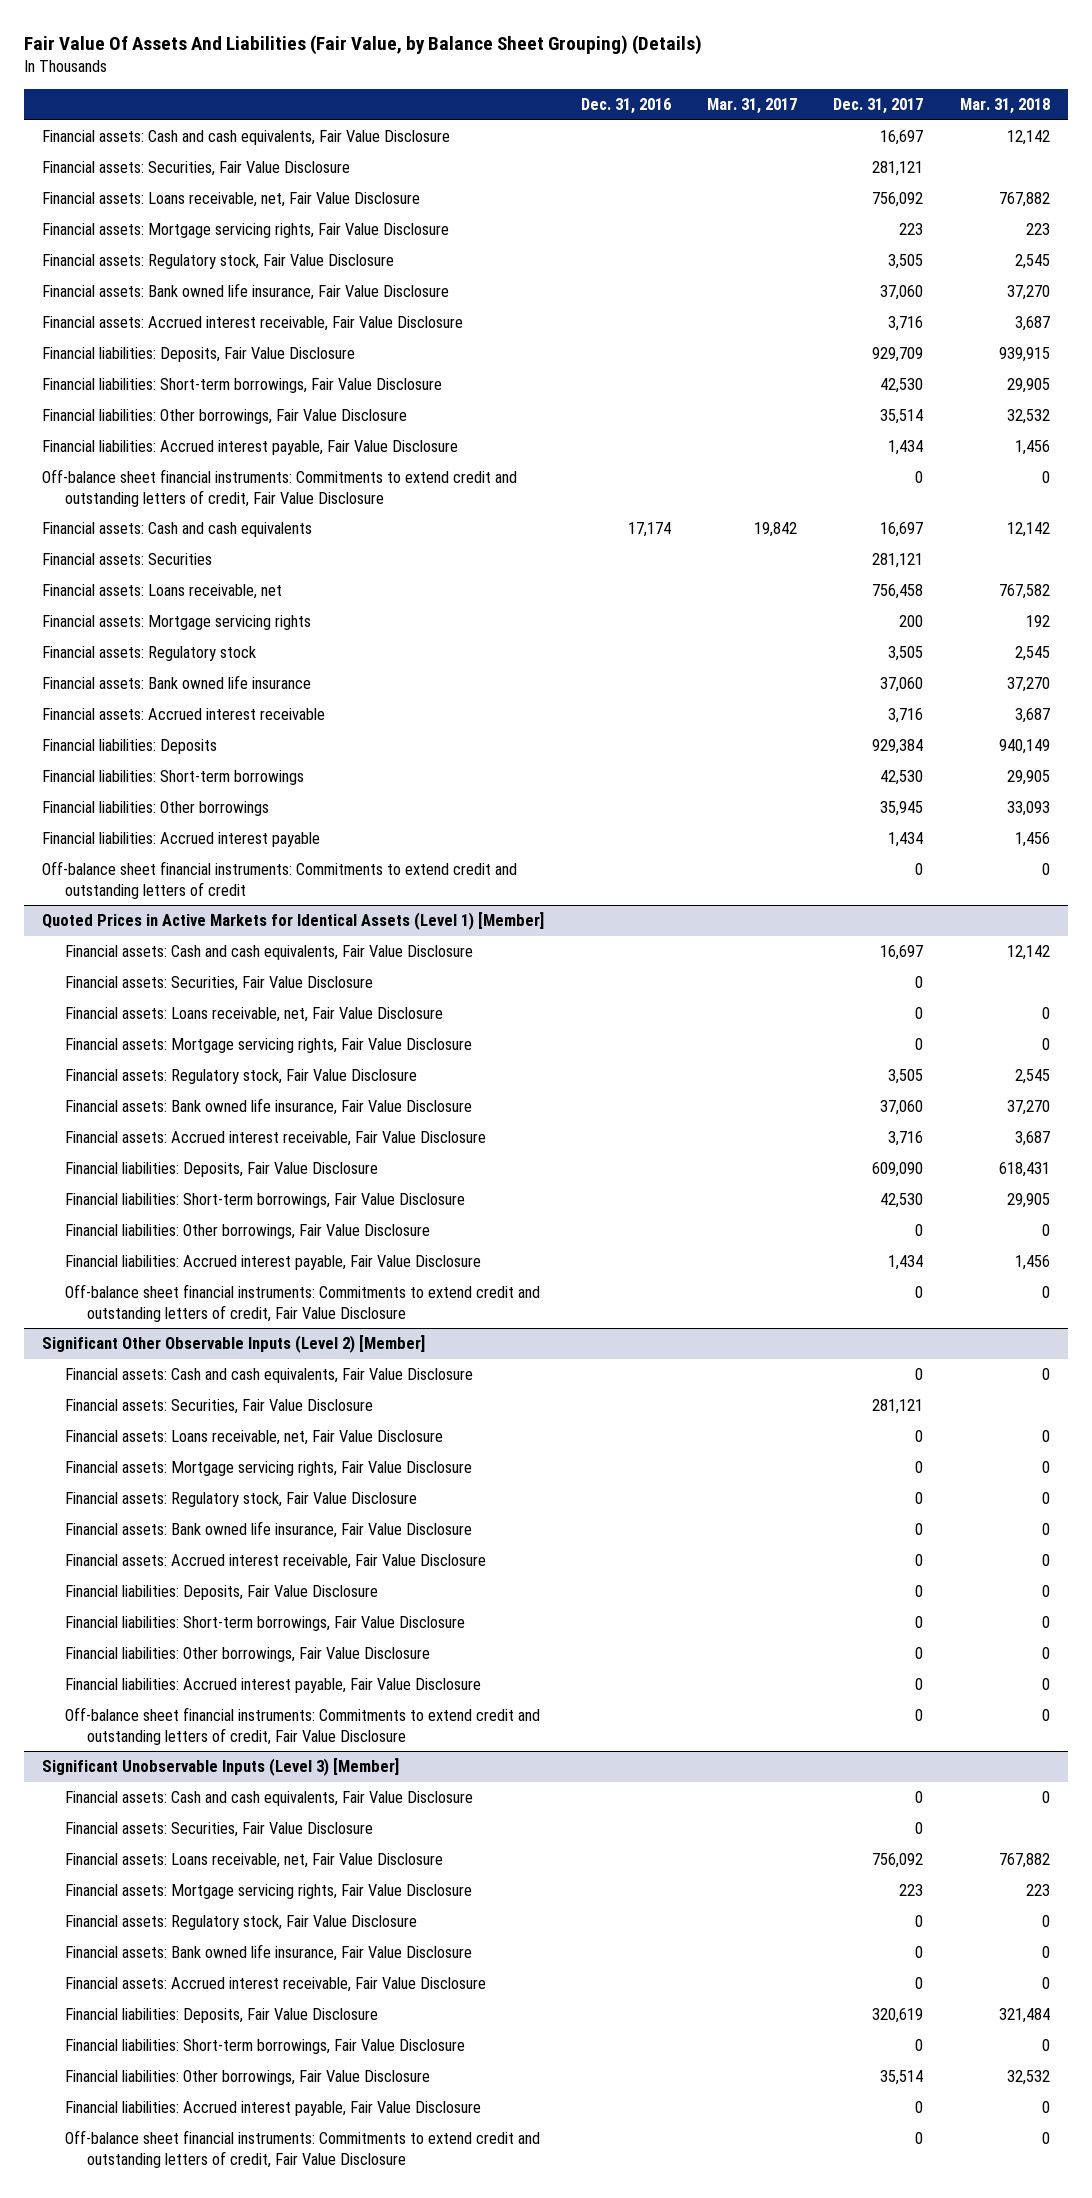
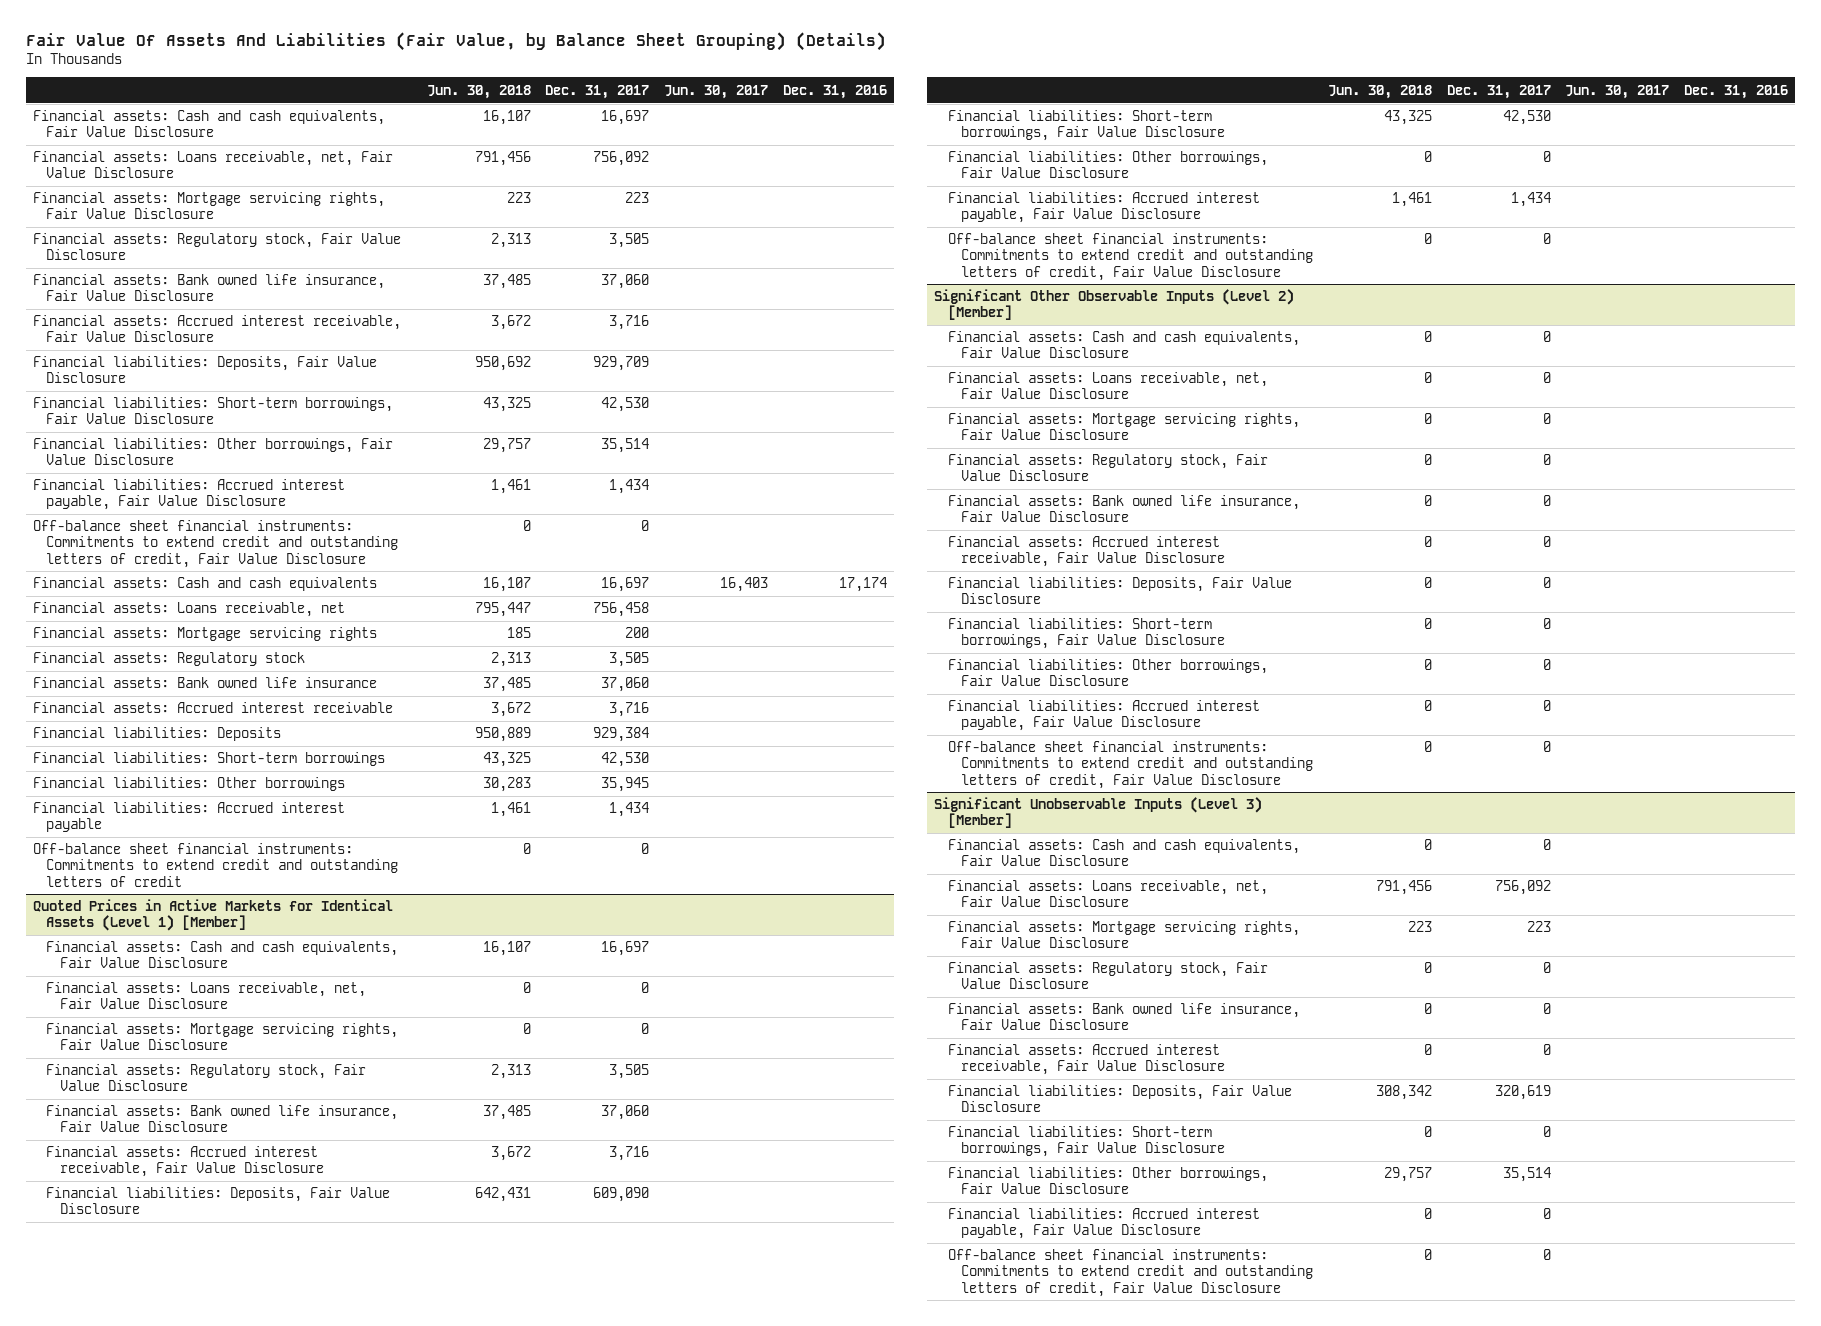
- | Dec. 31, 2016 | Mar. 31, 2017 | Dec. 31, 2017 | Mar. 31, 2018
+ | Jun. 30, 2018 | Dec. 31, 2017 | Jun. 30, 2017 | Dec. 31, 2016
- Financial assets: Securities, Fair Value Disclosure | | | 281,121 |
- Financial assets: Securities | | | 281,121 |
@ Quoted Prices in Active Markets for Identical Assets (Level 1) [Member]
- Financial assets: Securities, Fair Value Disclosure | | | 0 |
@ Significant Other Observable Inputs (Level 2) [Member]
- Financial assets: Securities, Fair Value Disclosure | | | 281,121 |
@ Significant Unobservable Inputs (Level 3) [Member]
- Financial assets: Securities, Fair Value Disclosure | | | 0 |

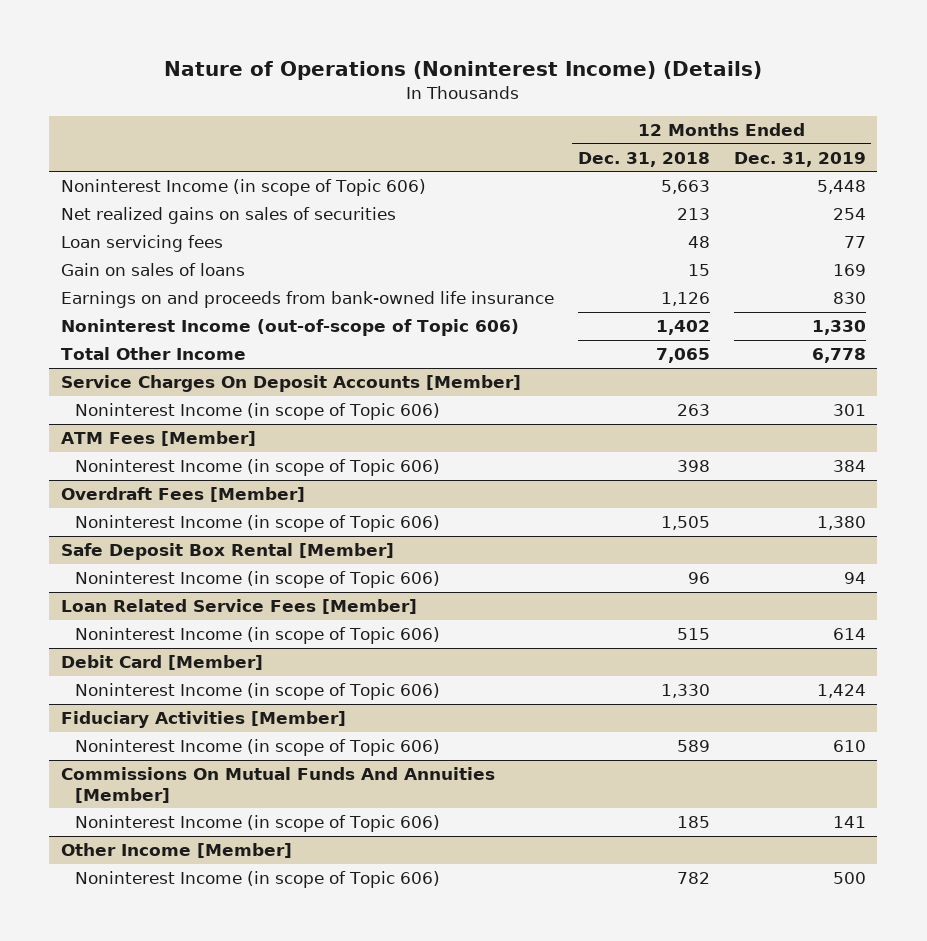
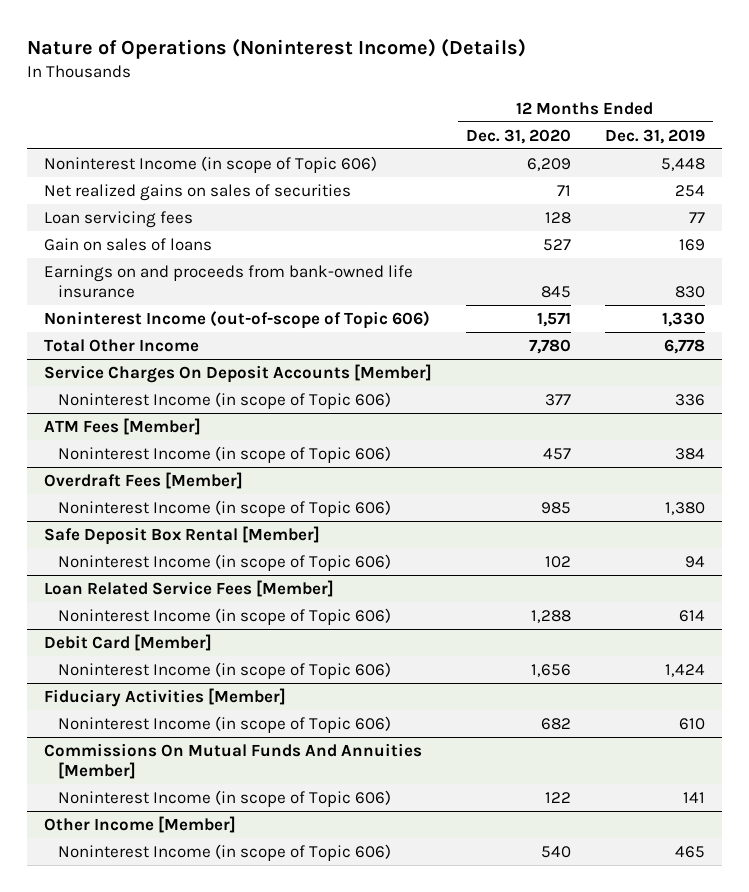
- | 12 Months Ended Dec. 31, 2018 | 12 Months Ended Dec. 31, 2019
+ | 12 Months Ended Dec. 31, 2020 | 12 Months Ended Dec. 31, 2019
@ Service Charges On Deposit Accounts [Member]
- Noninterest Income (in scope of Topic 606) | 263 | 301
+ Noninterest Income (in scope of Topic 606) | 377 | 336
@ Other Income [Member]
- Noninterest Income (in scope of Topic 606) | 782 | 500
+ Noninterest Income (in scope of Topic 606) | 540 | 465

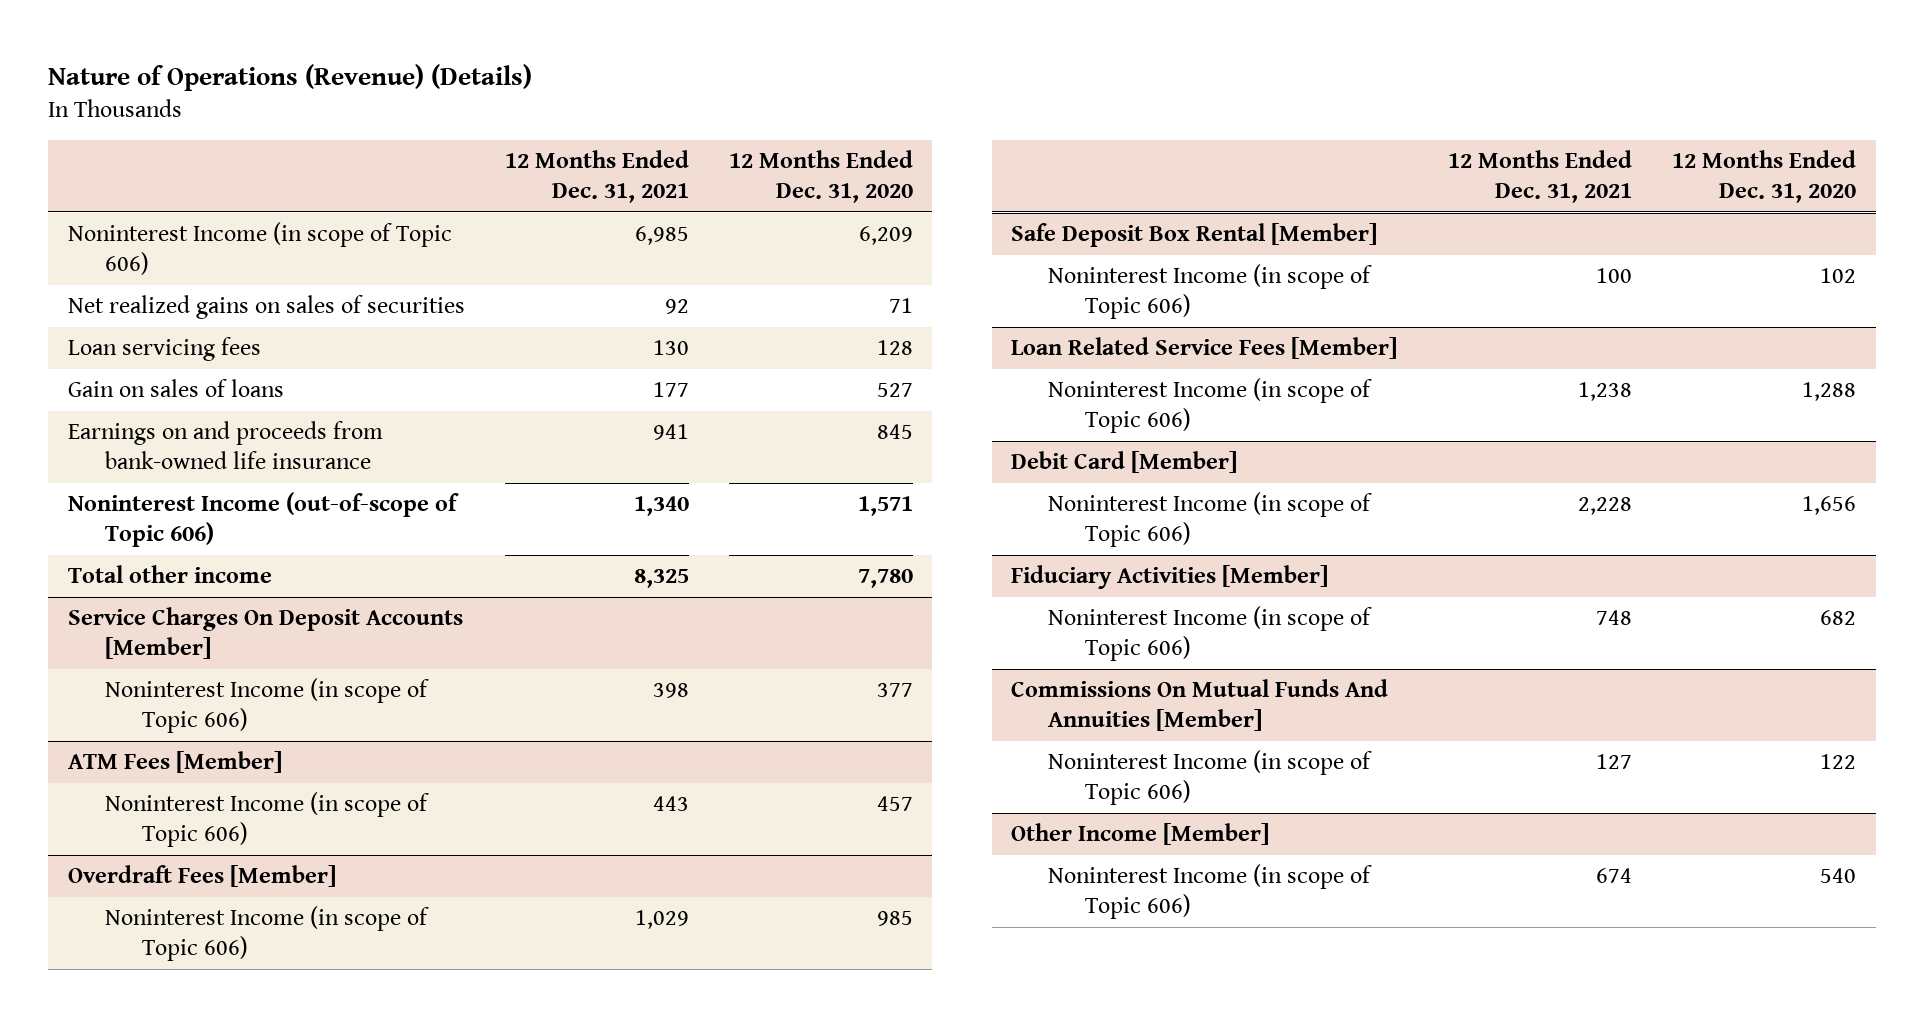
- Nature of Operations (Noninterest Income) (Details)
+ Nature of Operations (Revenue) (Details)
- | 12 Months Ended Dec. 31, 2020 | 12 Months Ended Dec. 31, 2019
+ | 12 Months Ended Dec. 31, 2021 | 12 Months Ended Dec. 31, 2020
- Total Other Income | 7,780 | 6,778
+ Total other income | 8,325 | 7,780

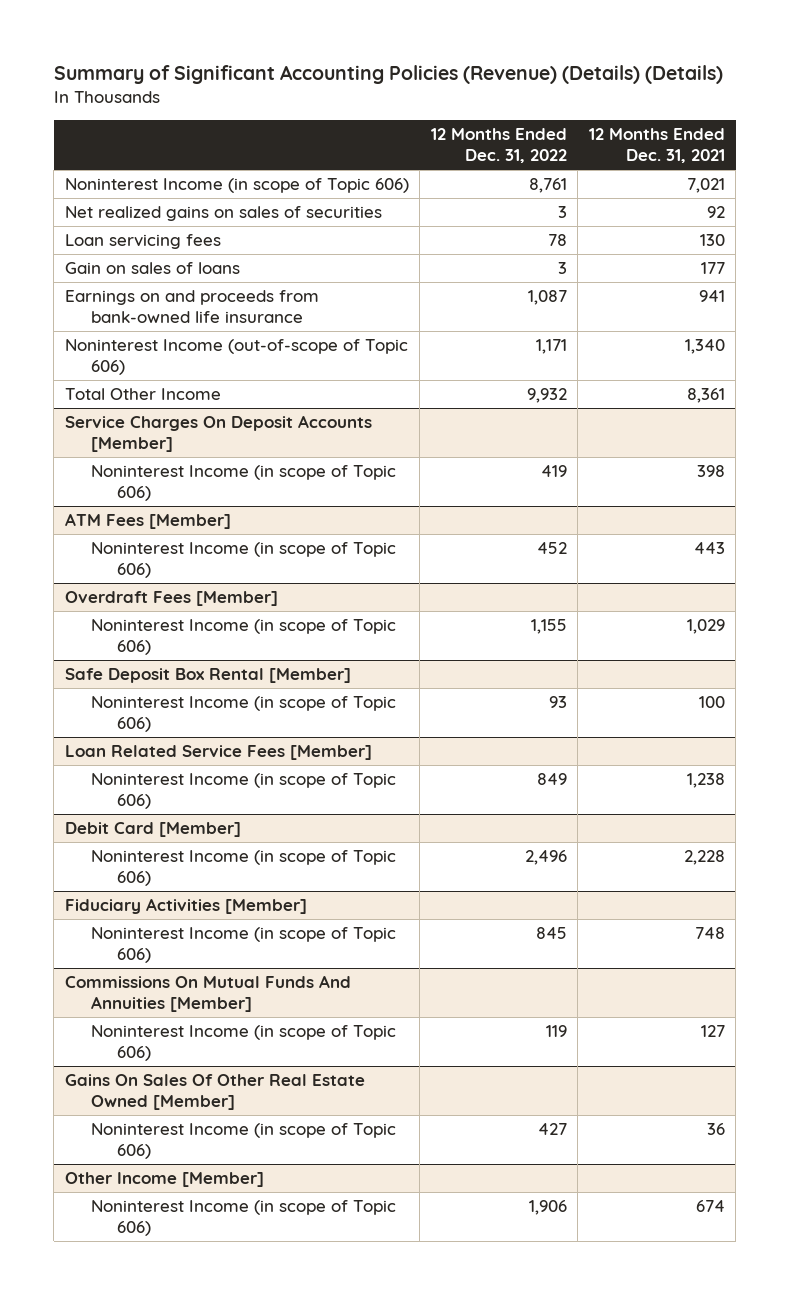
- Nature of Operations (Revenue) (Details)
+ Summary of Significant Accounting Policies (Revenue) (Details) (Details)
- | 12 Months Ended Dec. 31, 2021 | 12 Months Ended Dec. 31, 2020
+ | 12 Months Ended Dec. 31, 2022 | 12 Months Ended Dec. 31, 2021
- Noninterest Income (in scope of Topic 606) | 6,985 | 6,209
+ Noninterest Income (in scope of Topic 606) | 8,761 | 7,021
- Total other income | 8,325 | 7,780
+ Total Other Income | 9,932 | 8,361
+ Gains On Sales Of Other Real Estate Owned [Member]
+ Noninterest Income (in scope of Topic 606) | 427 | 36

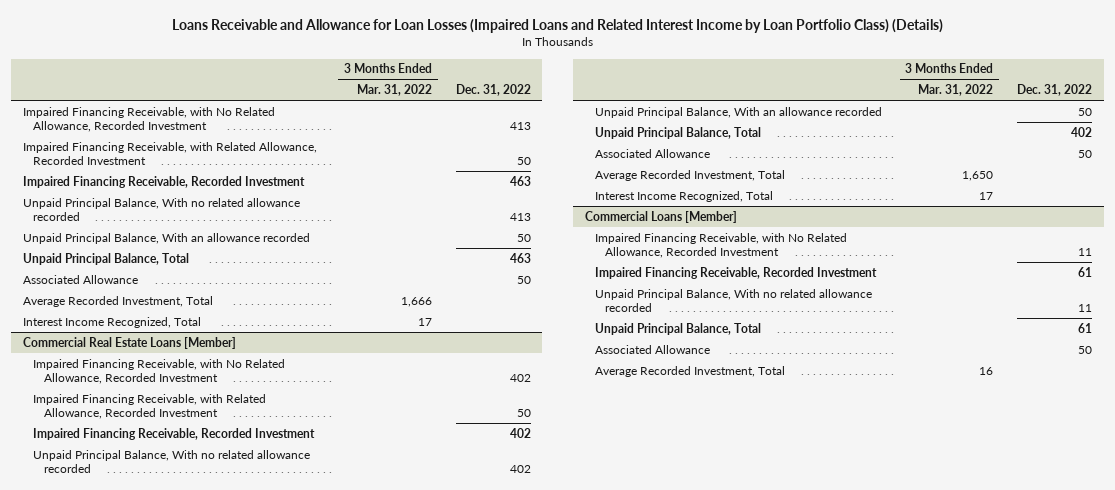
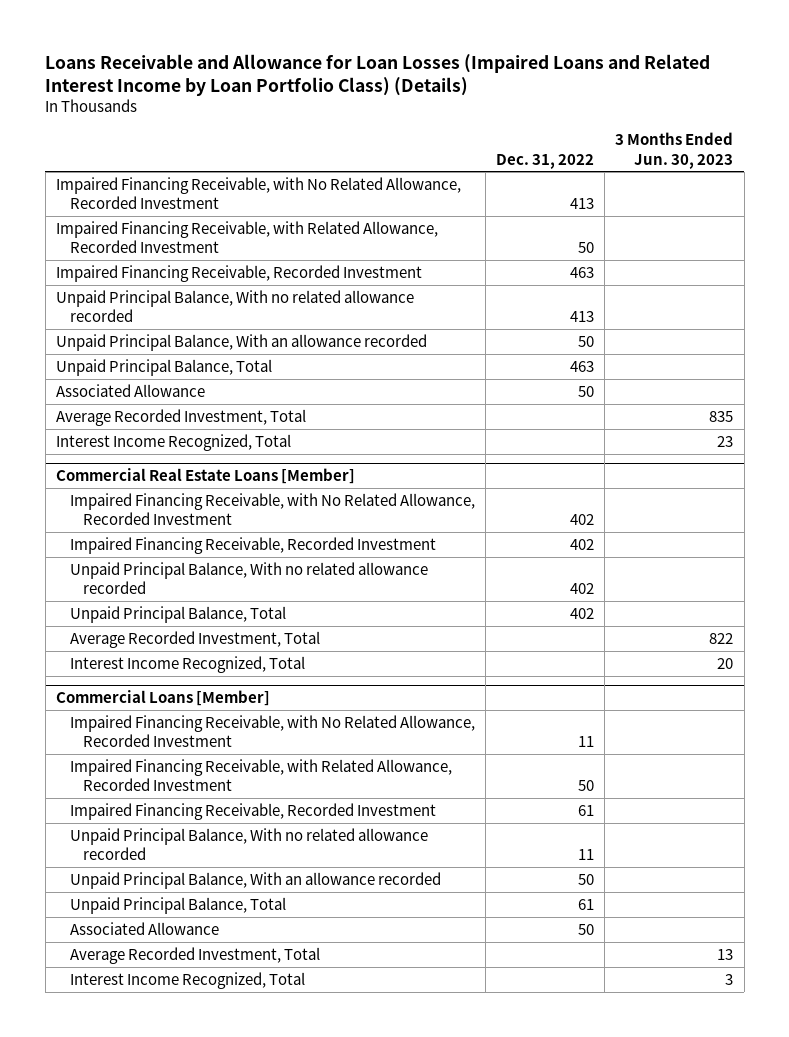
- | 3 Months Ended Mar. 31, 2022 | Dec. 31, 2022
+ | Dec. 31, 2022 | 3 Months Ended Jun. 30, 2023
@ Commercial Real Estate Loans [Member]
- Impaired Financing Receivable, with Related Allowance, Recorded Investment | | 50
- Unpaid Principal Balance, With an allowance recorded | | 50
- Associated Allowance | | 50
@ Commercial Loans [Member]
+ Impaired Financing Receivable, with Related Allowance, Recorded Investment | 50 |
+ Unpaid Principal Balance, With an allowance recorded | 50 |
+ Interest Income Recognized, Total | | 3

